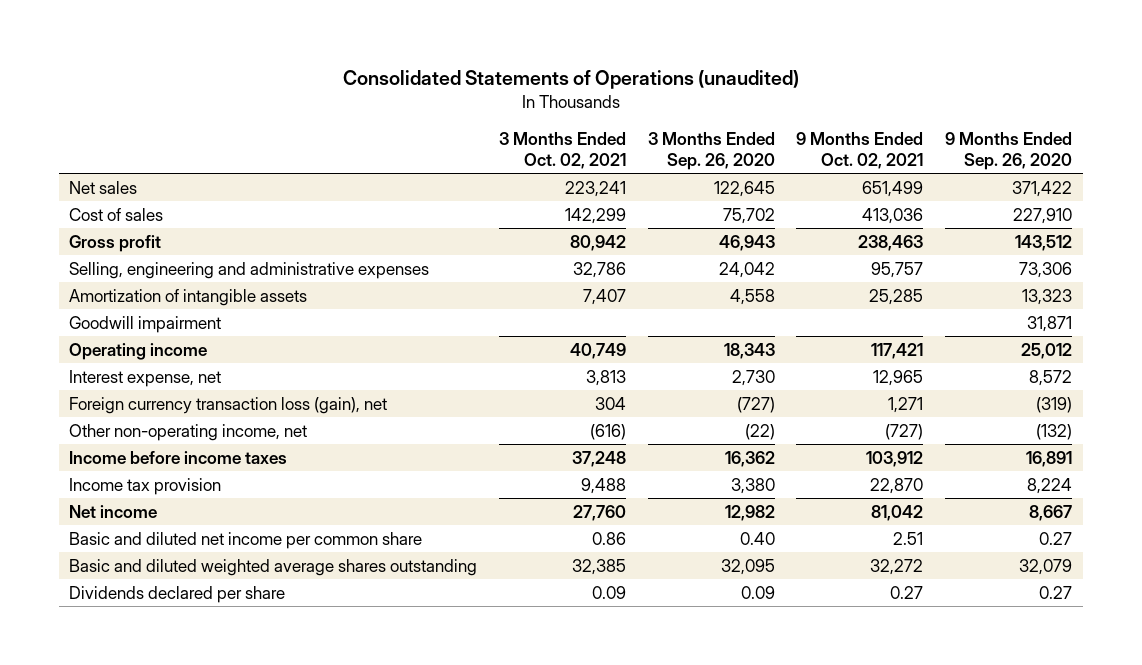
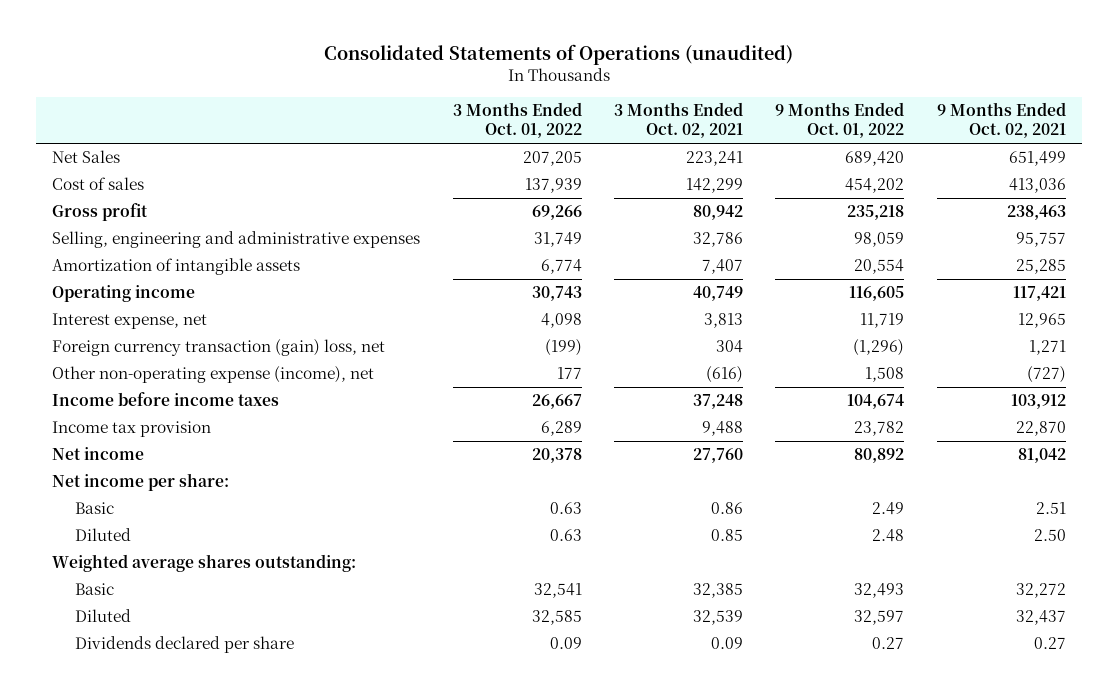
- | 3 Months Ended Oct. 02, 2021 | 3 Months Ended Sep. 26, 2020 | 9 Months Ended Oct. 02, 2021 | 9 Months Ended Sep. 26, 2020
+ | 3 Months Ended Oct. 01, 2022 | 3 Months Ended Oct. 02, 2021 | 9 Months Ended Oct. 01, 2022 | 9 Months Ended Oct. 02, 2021
- Net sales | 223,241 | 122,645 | 651,499 | 371,422
+ Net Sales | 207,205 | 223,241 | 689,420 | 651,499
- Goodwill impairment | | | | 31,871
- Foreign currency transaction loss (gain), net | 304 | (727) | 1,271 | (319)
- Other non-operating income, net | (616) | (22) | (727) | (132)
+ Foreign currency transaction (gain) loss, net | (199) | 304 | (1,296) | 1,271
+ Other non-operating expense (income), net | 177 | (616) | 1,508 | (727)
- Basic and diluted net income per common share | 0.86 | 0.40 | 2.51 | 0.27
- Basic and diluted weighted average shares outstanding | 32,385 | 32,095 | 32,272 | 32,079
+ Net income per share:
+ Basic | 0.63 | 0.86 | 2.49 | 2.51
+ Diluted | 0.63 | 0.85 | 2.48 | 2.50
+ Weighted average shares outstanding:
+ Basic | 32,541 | 32,385 | 32,493 | 32,272
+ Diluted | 32,585 | 32,539 | 32,597 | 32,437

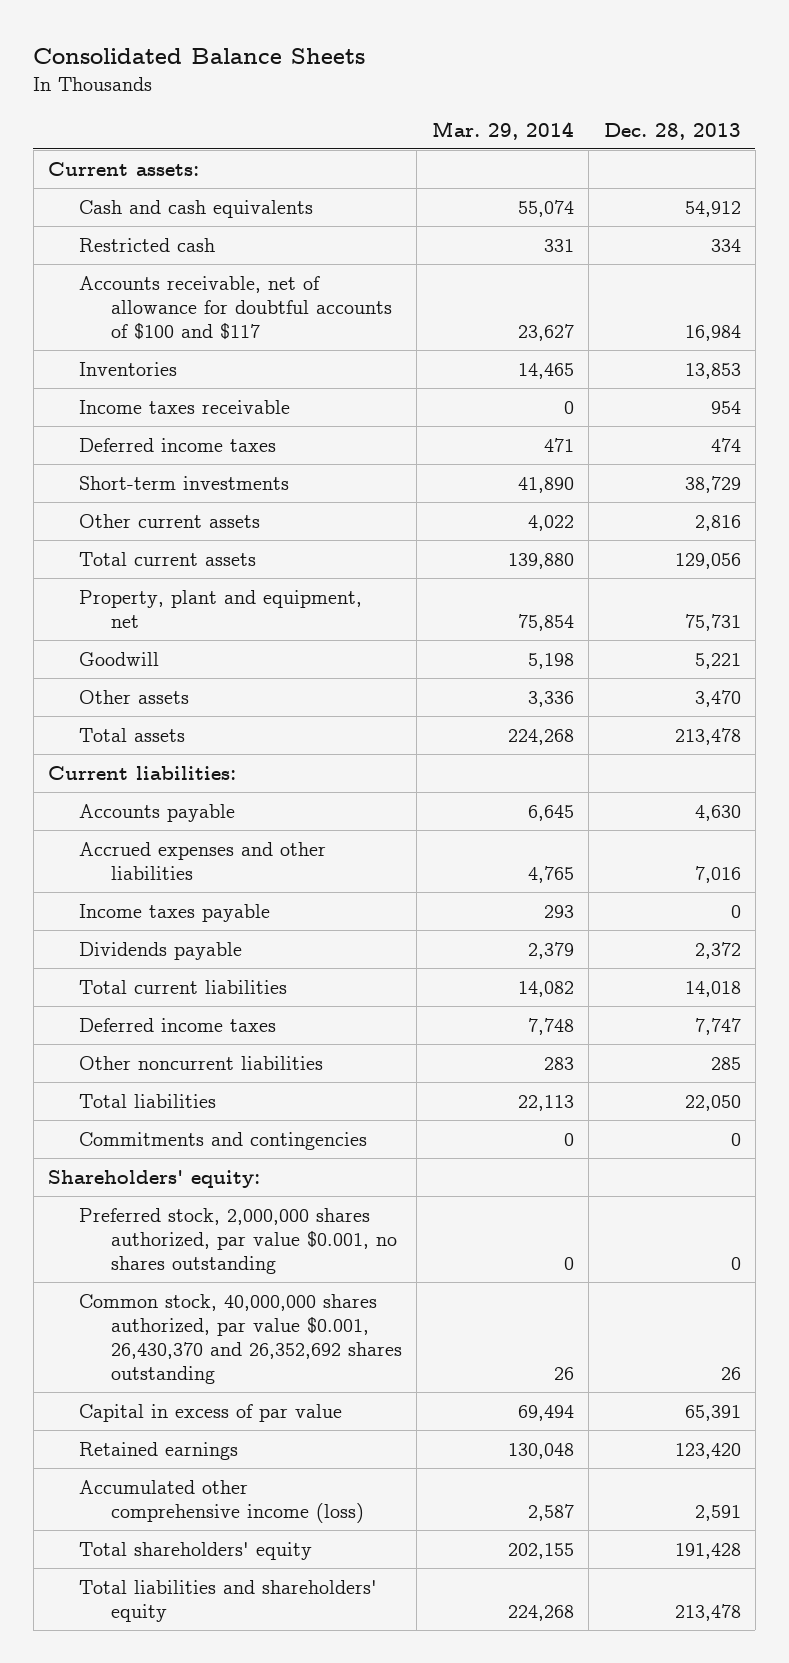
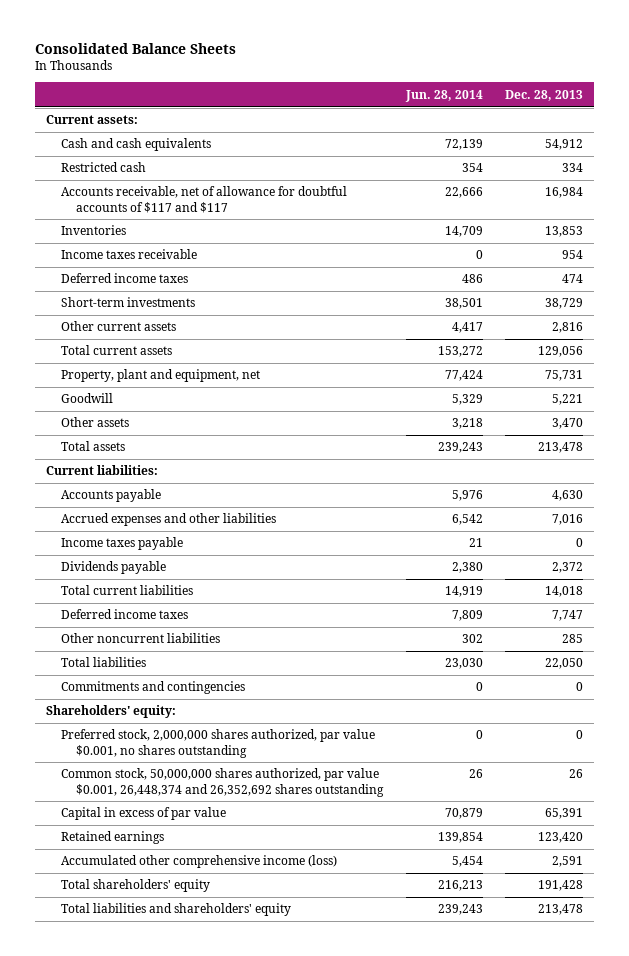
- | Mar. 29, 2014 | Dec. 28, 2013
+ | Jun. 28, 2014 | Dec. 28, 2013
- Accounts receivable, net of allowance for doubtful accounts of $100 and $117 | 23,627 | 16,984
+ Accounts receivable, net of allowance for doubtful accounts of $117 and $117 | 22,666 | 16,984
- Common stock, 40,000,000 shares authorized, par value $0.001, 26,430,370 and 26,352,692 shares outstanding | 26 | 26
+ Common stock, 50,000,000 shares authorized, par value $0.001, 26,448,374 and 26,352,692 shares outstanding | 26 | 26

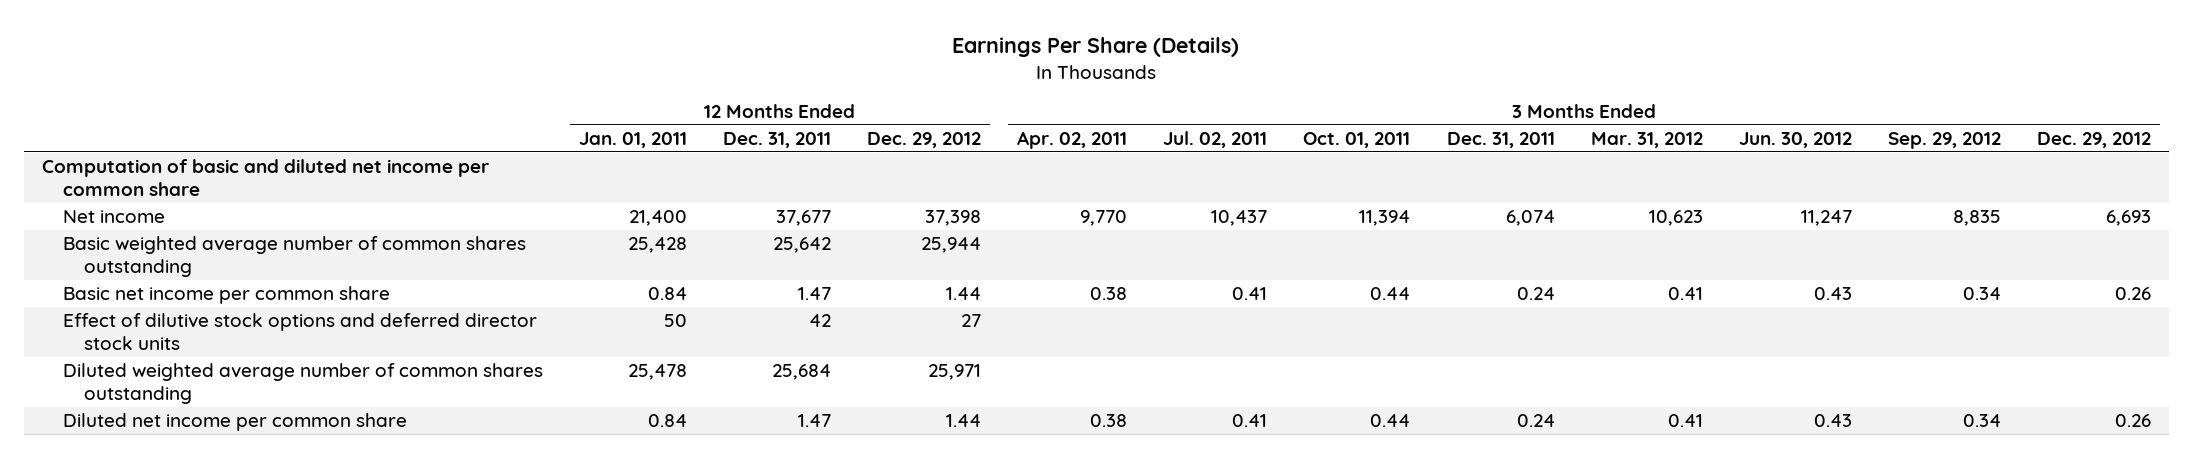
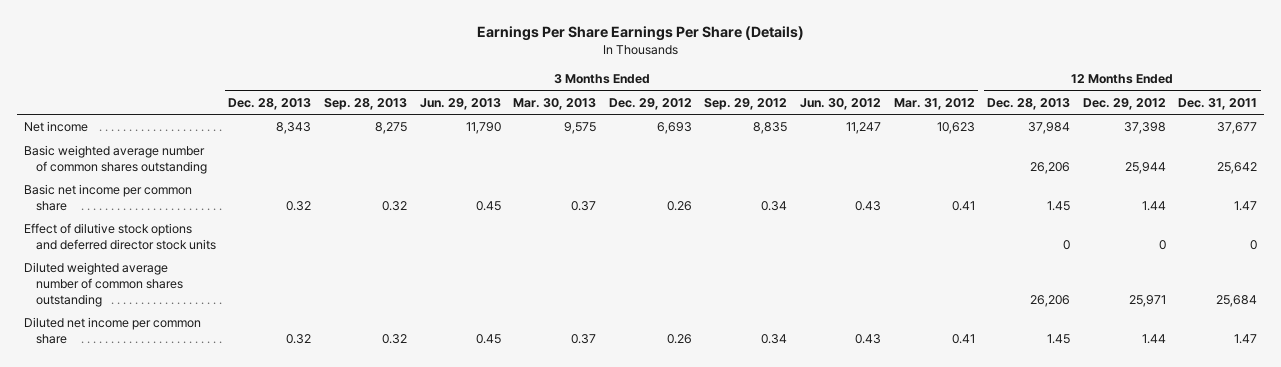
- Earnings Per Share (Details)
+ Earnings Per Share Earnings Per Share (Details)
- | 12 Months Ended Jan. 01, 2011 | 12 Months Ended Dec. 31, 2011 | 12 Months Ended Dec. 29, 2012 | 3 Months Ended Apr. 02, 2011 | 3 Months Ended Jul. 02, 2011 | 3 Months Ended Oct. 01, 2011 | 3 Months Ended Dec. 31, 2011 | 3 Months Ended Mar. 31, 2012 | 3 Months Ended Jun. 30, 2012 | 3 Months Ended Sep. 29, 2012 | 3 Months Ended Dec. 29, 2012
+ | 3 Months Ended Dec. 28, 2013 | 3 Months Ended Sep. 28, 2013 | 3 Months Ended Jun. 29, 2013 | 3 Months Ended Mar. 30, 2013 | 3 Months Ended Dec. 29, 2012 | 3 Months Ended Sep. 29, 2012 | 3 Months Ended Jun. 30, 2012 | 3 Months Ended Mar. 31, 2012 | 12 Months Ended Dec. 28, 2013 | 12 Months Ended Dec. 29, 2012 | 12 Months Ended Dec. 31, 2011
- Computation of basic and diluted net income per common share
- Effect of dilutive stock options and deferred director stock units | 50 | 42 | 27 | | | | | | | |
+ Effect of dilutive stock options and deferred director stock units | | | | | | | | | 0 | 0 | 0

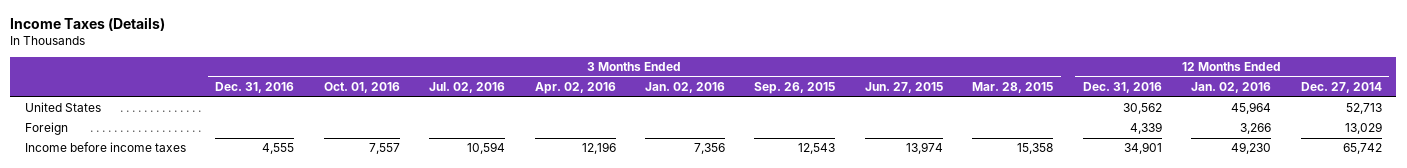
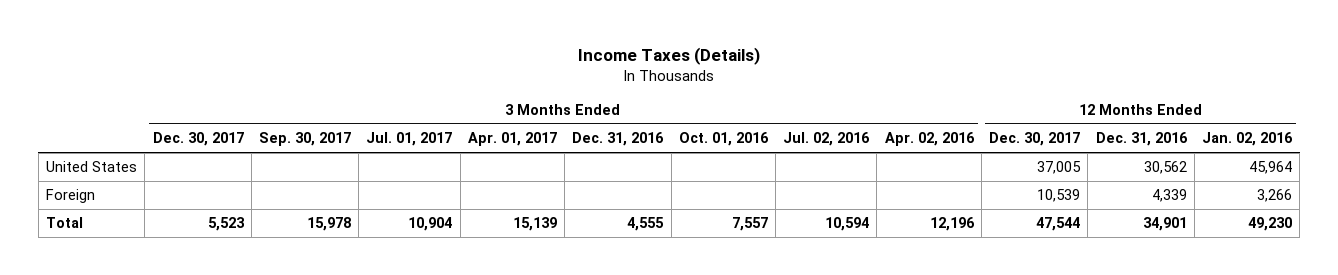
- | 3 Months Ended Dec. 31, 2016 | 3 Months Ended Oct. 01, 2016 | 3 Months Ended Jul. 02, 2016 | 3 Months Ended Apr. 02, 2016 | 3 Months Ended Jan. 02, 2016 | 3 Months Ended Sep. 26, 2015 | 3 Months Ended Jun. 27, 2015 | 3 Months Ended Mar. 28, 2015 | 12 Months Ended Dec. 31, 2016 | 12 Months Ended Jan. 02, 2016 | 12 Months Ended Dec. 27, 2014
+ | 3 Months Ended Dec. 30, 2017 | 3 Months Ended Sep. 30, 2017 | 3 Months Ended Jul. 01, 2017 | 3 Months Ended Apr. 01, 2017 | 3 Months Ended Dec. 31, 2016 | 3 Months Ended Oct. 01, 2016 | 3 Months Ended Jul. 02, 2016 | 3 Months Ended Apr. 02, 2016 | 12 Months Ended Dec. 30, 2017 | 12 Months Ended Dec. 31, 2016 | 12 Months Ended Jan. 02, 2016
- Income before income taxes | 4,555 | 7,557 | 10,594 | 12,196 | 7,356 | 12,543 | 13,974 | 15,358 | 34,901 | 49,230 | 65,742
+ Total | 5,523 | 15,978 | 10,904 | 15,139 | 4,555 | 7,557 | 10,594 | 12,196 | 47,544 | 34,901 | 49,230

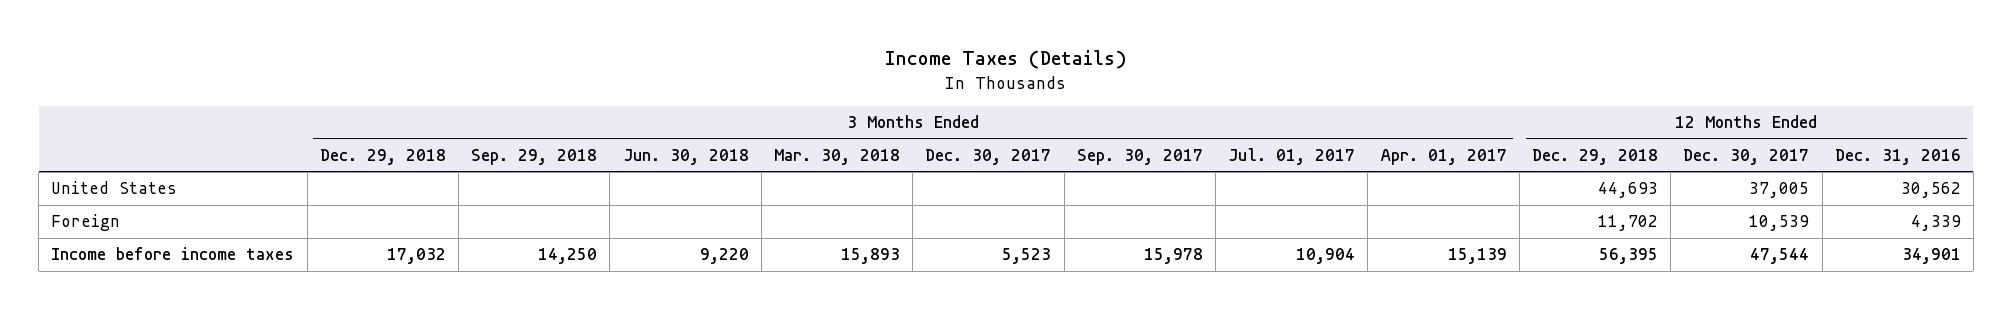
- | 3 Months Ended Dec. 30, 2017 | 3 Months Ended Sep. 30, 2017 | 3 Months Ended Jul. 01, 2017 | 3 Months Ended Apr. 01, 2017 | 3 Months Ended Dec. 31, 2016 | 3 Months Ended Oct. 01, 2016 | 3 Months Ended Jul. 02, 2016 | 3 Months Ended Apr. 02, 2016 | 12 Months Ended Dec. 30, 2017 | 12 Months Ended Dec. 31, 2016 | 12 Months Ended Jan. 02, 2016
+ | 3 Months Ended Dec. 29, 2018 | 3 Months Ended Sep. 29, 2018 | 3 Months Ended Jun. 30, 2018 | 3 Months Ended Mar. 30, 2018 | 3 Months Ended Dec. 30, 2017 | 3 Months Ended Sep. 30, 2017 | 3 Months Ended Jul. 01, 2017 | 3 Months Ended Apr. 01, 2017 | 12 Months Ended Dec. 29, 2018 | 12 Months Ended Dec. 30, 2017 | 12 Months Ended Dec. 31, 2016
- Total | 5,523 | 15,978 | 10,904 | 15,139 | 4,555 | 7,557 | 10,594 | 12,196 | 47,544 | 34,901 | 49,230
+ Income before income taxes | 17,032 | 14,250 | 9,220 | 15,893 | 5,523 | 15,978 | 10,904 | 15,139 | 56,395 | 47,544 | 34,901

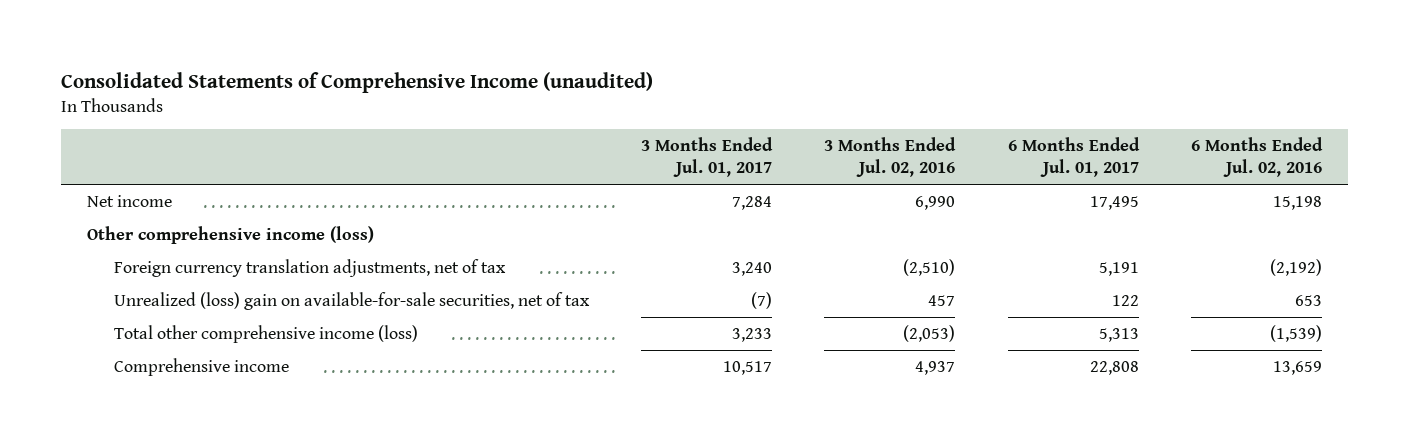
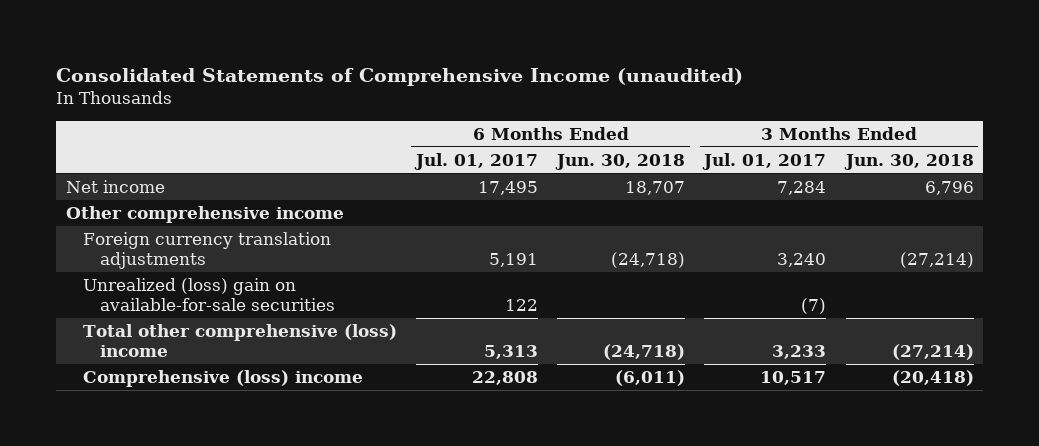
- | 3 Months Ended Jul. 01, 2017 | 3 Months Ended Jul. 02, 2016 | 6 Months Ended Jul. 01, 2017 | 6 Months Ended Jul. 02, 2016
+ | 6 Months Ended Jul. 01, 2017 | 6 Months Ended Jun. 30, 2018 | 3 Months Ended Jul. 01, 2017 | 3 Months Ended Jun. 30, 2018
- Other comprehensive income (loss)
- Foreign currency translation adjustments, net of tax | 3,240 | (2,510) | 5,191 | (2,192)
- Unrealized (loss) gain on available-for-sale securities, net of tax | (7) | 457 | 122 | 653
- Total other comprehensive income (loss) | 3,233 | (2,053) | 5,313 | (1,539)
- Comprehensive income | 10,517 | 4,937 | 22,808 | 13,659
+ Other comprehensive income
+ Foreign currency translation adjustments | 5,191 | (24,718) | 3,240 | (27,214)
+ Unrealized (loss) gain on available-for-sale securities | 122 | | (7) |
+ Total other comprehensive (loss) income | 5,313 | (24,718) | 3,233 | (27,214)
+ Comprehensive (loss) income | 22,808 | (6,011) | 10,517 | (20,418)

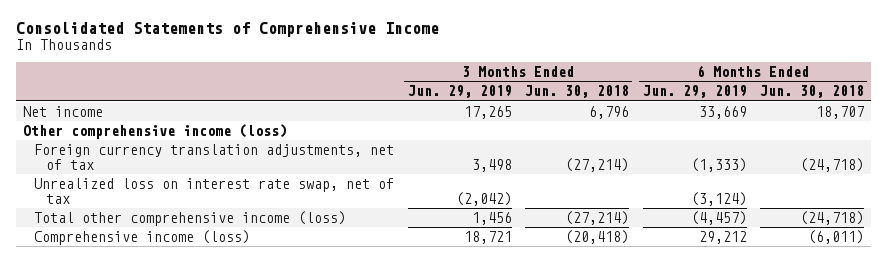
- Consolidated Statements of Comprehensive Income (unaudited)
+ Consolidated Statements of Comprehensive Income
- | 6 Months Ended Jul. 01, 2017 | 6 Months Ended Jun. 30, 2018 | 3 Months Ended Jul. 01, 2017 | 3 Months Ended Jun. 30, 2018
+ | 3 Months Ended Jun. 29, 2019 | 3 Months Ended Jun. 30, 2018 | 6 Months Ended Jun. 29, 2019 | 6 Months Ended Jun. 30, 2018
- Other comprehensive income
- Foreign currency translation adjustments | 5,191 | (24,718) | 3,240 | (27,214)
- Unrealized (loss) gain on available-for-sale securities | 122 | | (7) |
- Total other comprehensive (loss) income | 5,313 | (24,718) | 3,233 | (27,214)
- Comprehensive (loss) income | 22,808 | (6,011) | 10,517 | (20,418)
+ Other comprehensive income (loss)
+ Foreign currency translation adjustments, net of tax | 3,498 | (27,214) | (1,333) | (24,718)
+ Unrealized loss on interest rate swap, net of tax | (2,042) | | (3,124) |
+ Total other comprehensive income (loss) | 1,456 | (27,214) | (4,457) | (24,718)
+ Comprehensive income (loss) | 18,721 | (20,418) | 29,212 | (6,011)

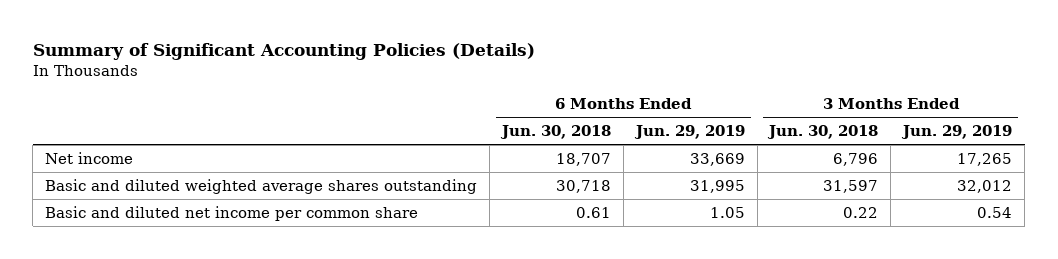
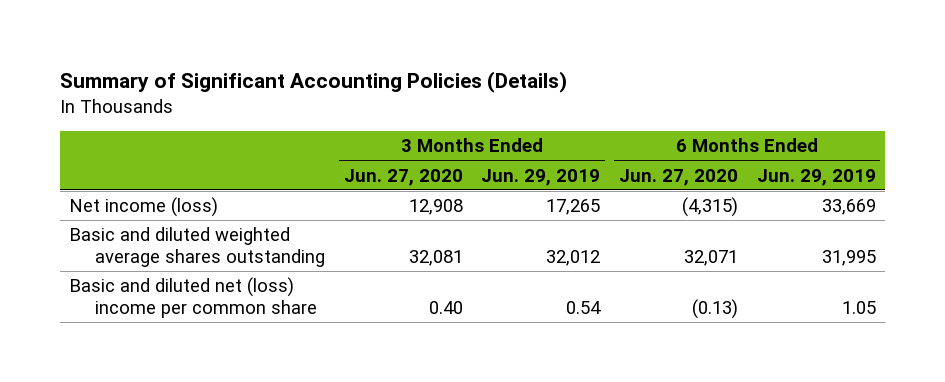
- | 6 Months Ended Jun. 30, 2018 | 6 Months Ended Jun. 29, 2019 | 3 Months Ended Jun. 30, 2018 | 3 Months Ended Jun. 29, 2019
+ | 3 Months Ended Jun. 27, 2020 | 3 Months Ended Jun. 29, 2019 | 6 Months Ended Jun. 27, 2020 | 6 Months Ended Jun. 29, 2019
- Net income | 18,707 | 33,669 | 6,796 | 17,265
+ Net income (loss) | 12,908 | 17,265 | (4,315) | 33,669
- Basic and diluted net income per common share | 0.61 | 1.05 | 0.22 | 0.54
+ Basic and diluted net (loss) income per common share | 0.40 | 0.54 | (0.13) | 1.05

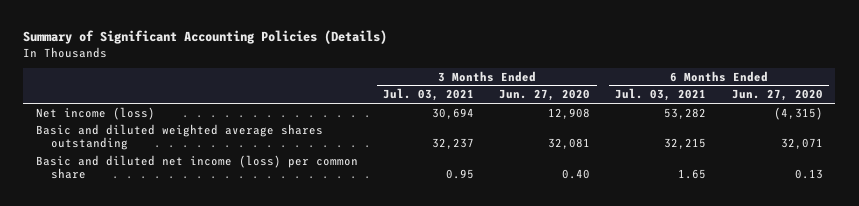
- | 3 Months Ended Jun. 27, 2020 | 3 Months Ended Jun. 29, 2019 | 6 Months Ended Jun. 27, 2020 | 6 Months Ended Jun. 29, 2019
+ | 3 Months Ended Jul. 03, 2021 | 3 Months Ended Jun. 27, 2020 | 6 Months Ended Jul. 03, 2021 | 6 Months Ended Jun. 27, 2020
- Basic and diluted net (loss) income per common share | 0.40 | 0.54 | (0.13) | 1.05
+ Basic and diluted net income (loss) per common share | 0.95 | 0.40 | 1.65 | 0.13

